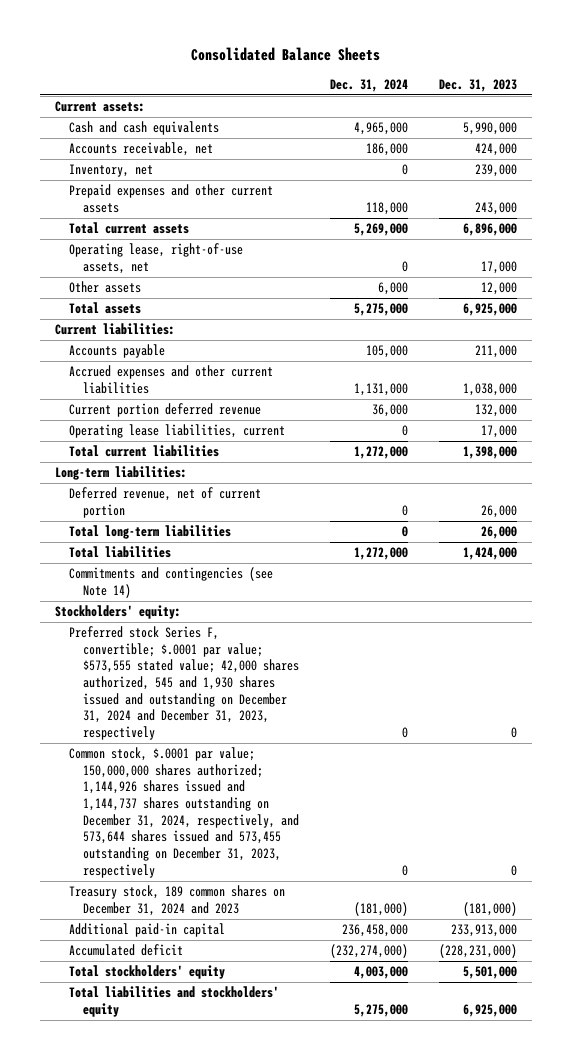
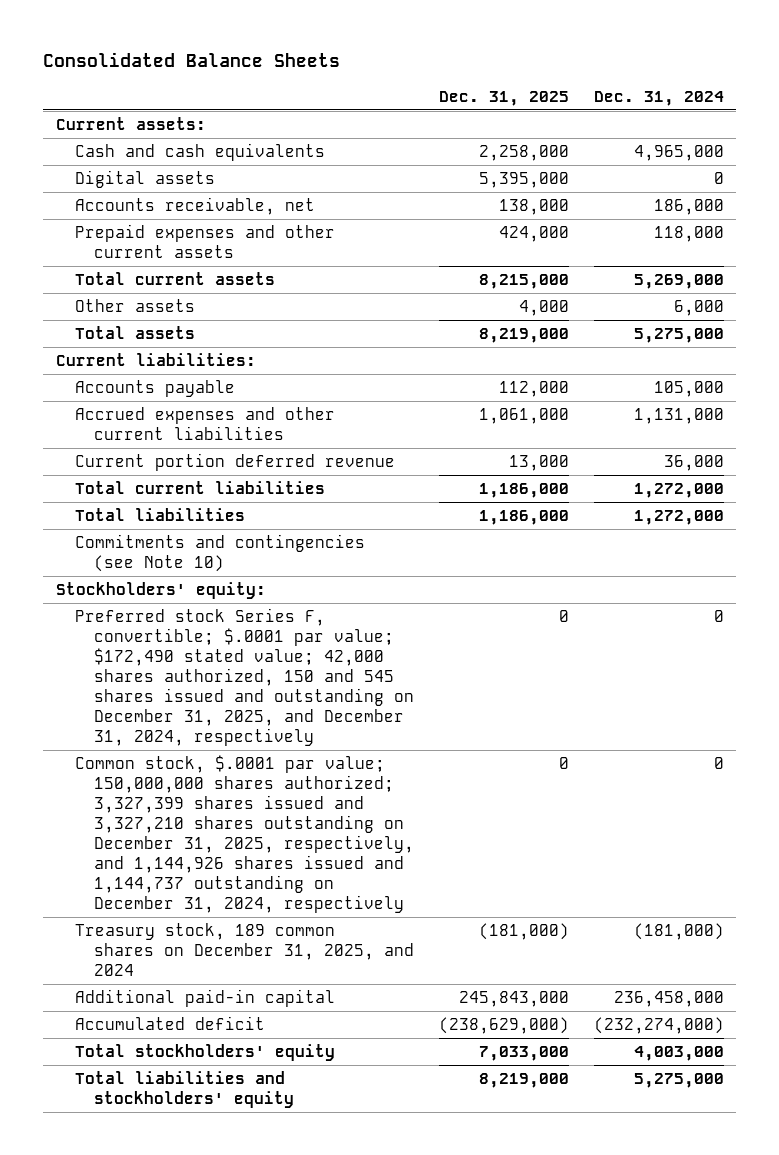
- | Dec. 31, 2024 | Dec. 31, 2023
+ | Dec. 31, 2025 | Dec. 31, 2024
+ Digital assets | 5,395,000 | 0
- Inventory, net | 0 | 239,000
- Operating lease, right-of-use assets, net | 0 | 17,000
- Operating lease liabilities, current | 0 | 17,000
- Long-term liabilities:
- Deferred revenue, net of current portion | 0 | 26,000
- Total long-term liabilities | 0 | 26,000
- Commitments and contingencies (see Note 14)
+ Commitments and contingencies (see Note 10)
- Preferred stock Series F, convertible; $.0001 par value; $573,555 stated value; 42,000 shares authorized, 545 and 1,930 shares issued and outstanding on December 31, 2024 and December 31, 2023, respectively | 0 | 0
- Common stock, $.0001 par value; 150,000,000 shares authorized; 1,144,926 shares issued and 1,144,737 shares outstanding on December 31, 2024, respectively, and 573,644 shares issued and 573,455 outstanding on December 31, 2023, respectively | 0 | 0
- Treasury stock, 189 common shares on December 31, 2024 and 2023 | (181,000) | (181,000)
+ Preferred stock Series F, convertible; $.0001 par value; $172,490 stated value; 42,000 shares authorized, 150 and 545 shares issued and outstanding on December 31, 2025, and December 31, 2024, respectively | 0 | 0
+ Common stock, $.0001 par value; 150,000,000 shares authorized; 3,327,399 shares issued and 3,327,210 shares outstanding on December 31, 2025, respectively, and 1,144,926 shares issued and 1,144,737 outstanding on December 31, 2024, respectively | 0 | 0
+ Treasury stock, 189 common shares on December 31, 2025, and 2024 | (181,000) | (181,000)

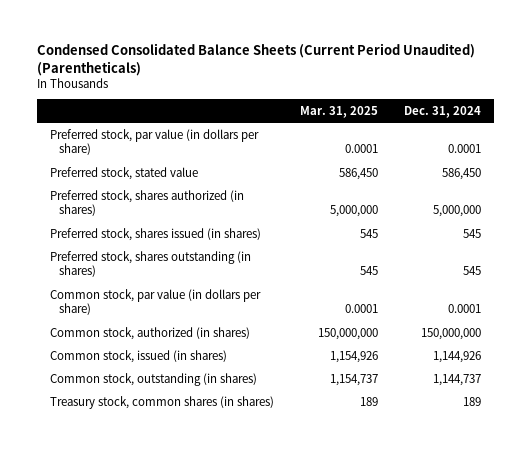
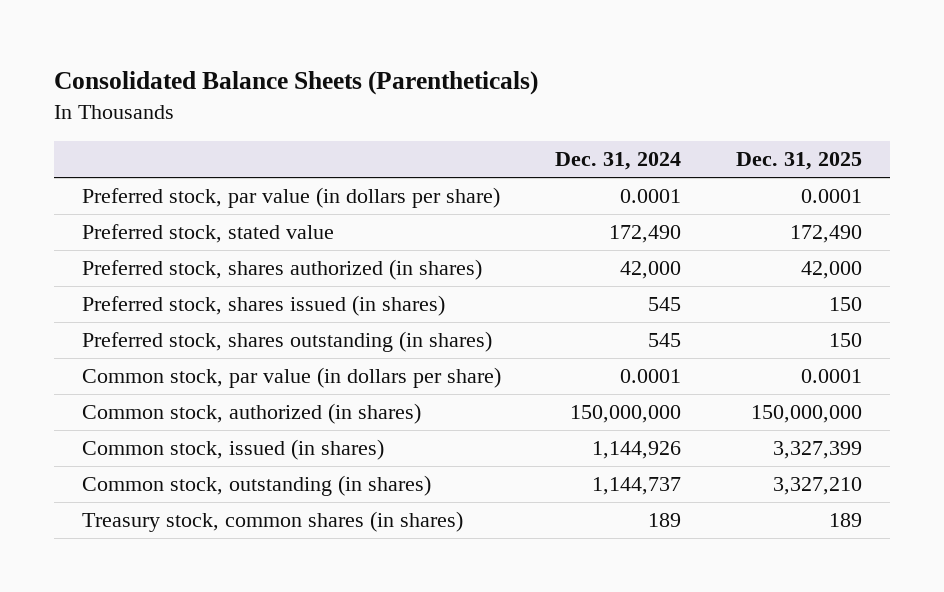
- Condensed Consolidated Balance Sheets (Current Period Unaudited) (Parentheticals)
+ Consolidated Balance Sheets (Parentheticals)
- | Mar. 31, 2025 | Dec. 31, 2024
+ | Dec. 31, 2024 | Dec. 31, 2025
- Preferred stock, stated value | 586,450 | 586,450
- Preferred stock, shares authorized (in shares) | 5,000,000 | 5,000,000
+ Preferred stock, stated value | 172,490 | 172,490
+ Preferred stock, shares authorized (in shares) | 42,000 | 42,000

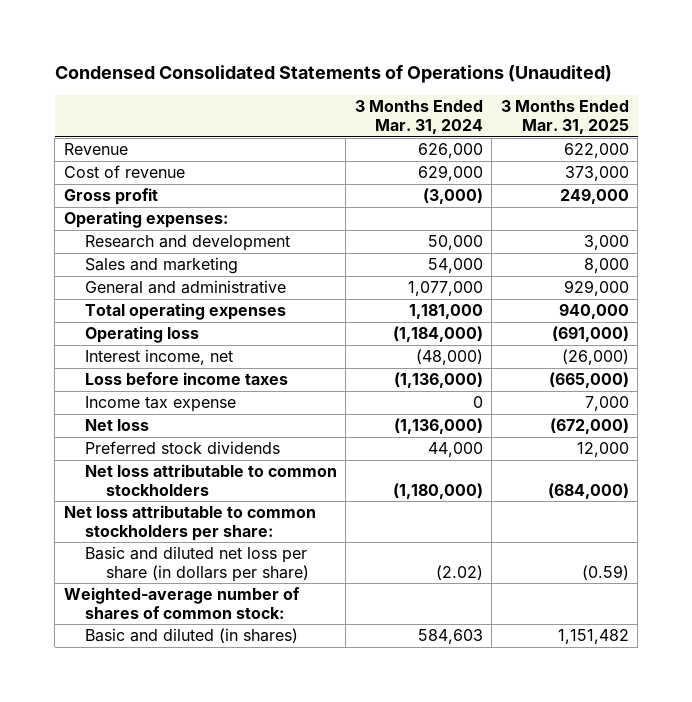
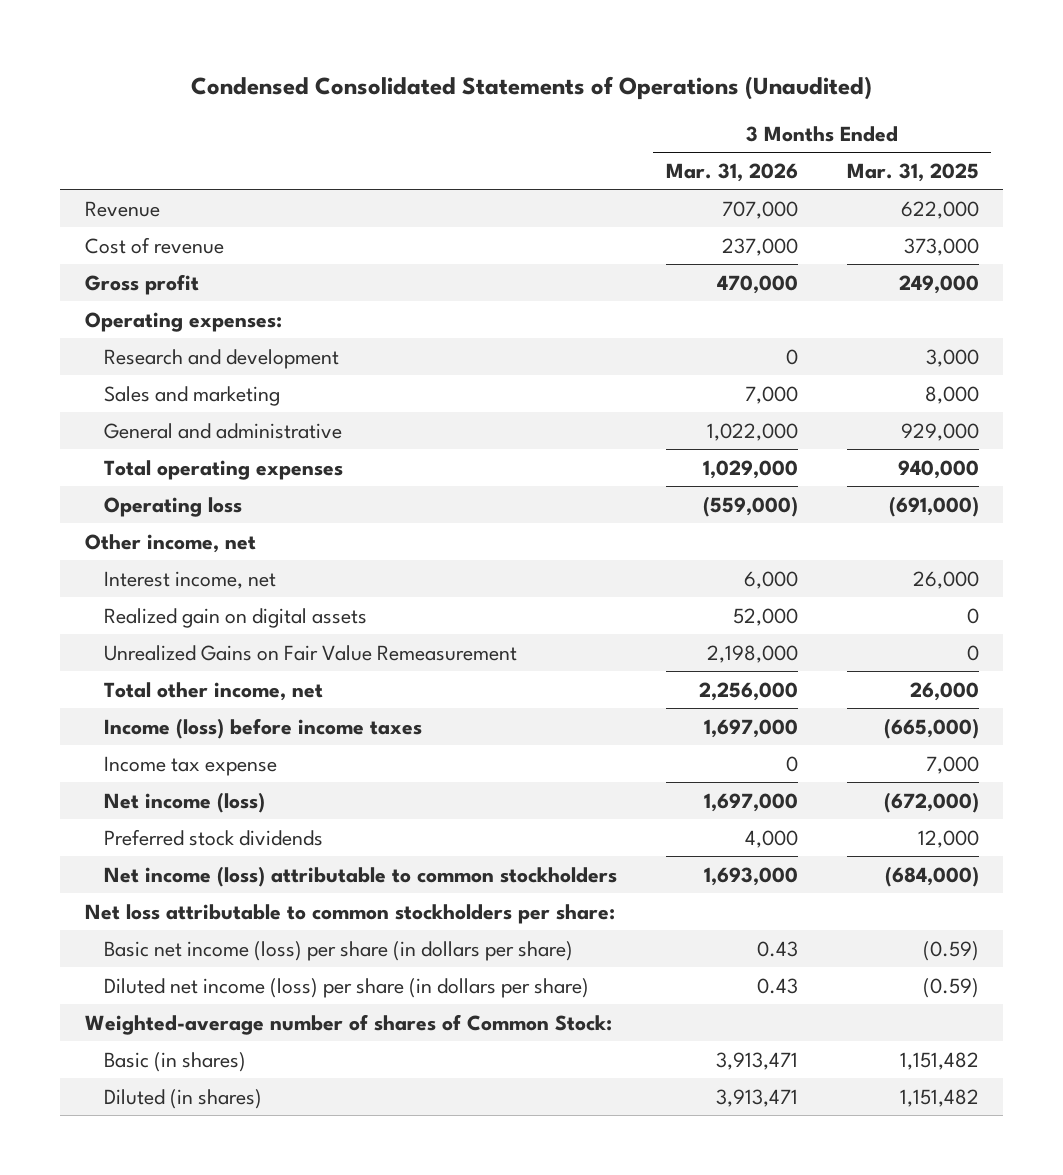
- | 3 Months Ended Mar. 31, 2024 | 3 Months Ended Mar. 31, 2025
+ | 3 Months Ended Mar. 31, 2026 | 3 Months Ended Mar. 31, 2025
- Interest income, net | (48,000) | (26,000)
- Loss before income taxes | (1,136,000) | (665,000)
+ Other income, net
+ Interest income, net | 6,000 | 26,000
+ Realized gain on digital assets | 52,000 | 0
+ Unrealized Gains on Fair Value Remeasurement | 2,198,000 | 0
+ Total other income, net | 2,256,000 | 26,000
+ Income (loss) before income taxes | 1,697,000 | (665,000)
- Net loss | (1,136,000) | (672,000)
+ Net income (loss) | 1,697,000 | (672,000)
- Net loss attributable to common stockholders | (1,180,000) | (684,000)
+ Net income (loss) attributable to common stockholders | 1,693,000 | (684,000)
- Basic and diluted net loss per share (in dollars per share) | (2.02) | (0.59)
- Weighted-average number of shares of common stock:
- Basic and diluted (in shares) | 584,603 | 1,151,482
+ Basic net income (loss) per share (in dollars per share) | 0.43 | (0.59)
+ Diluted net income (loss) per share (in dollars per share) | 0.43 | (0.59)
+ Weighted-average number of shares of Common Stock:
+ Basic (in shares) | 3,913,471 | 1,151,482
+ Diluted (in shares) | 3,913,471 | 1,151,482

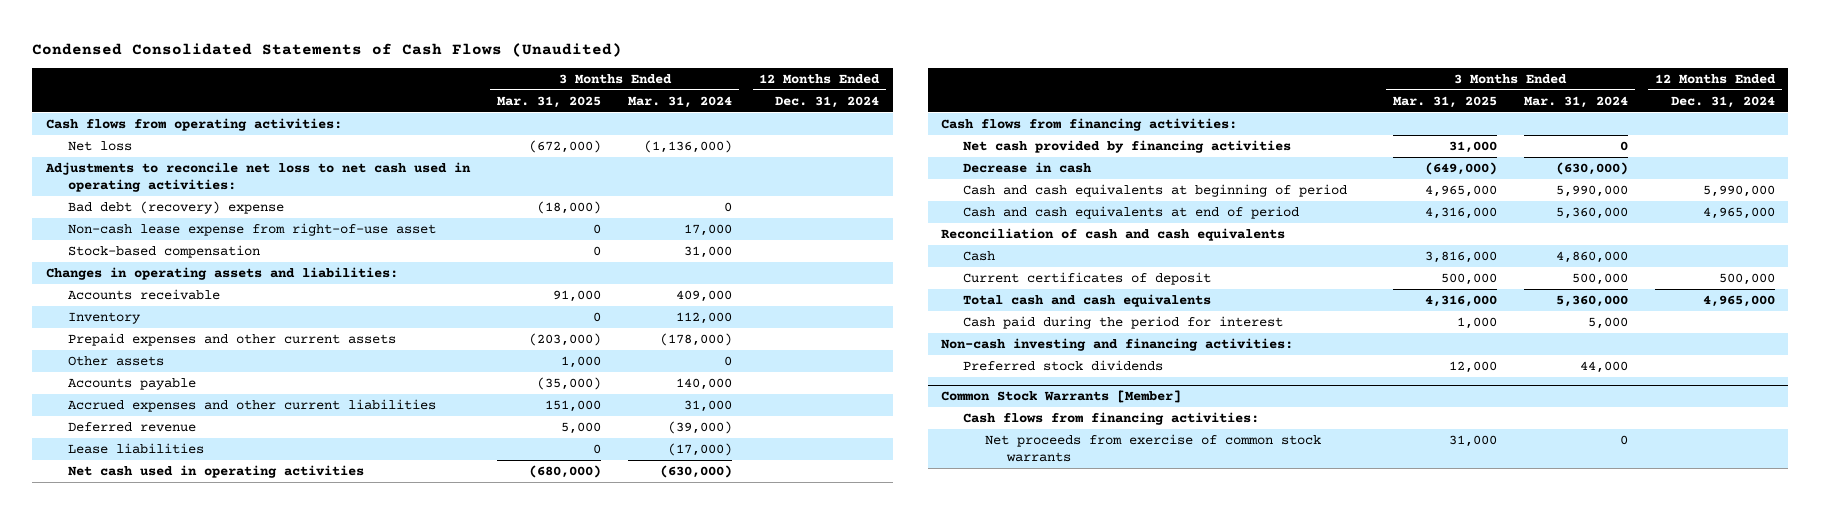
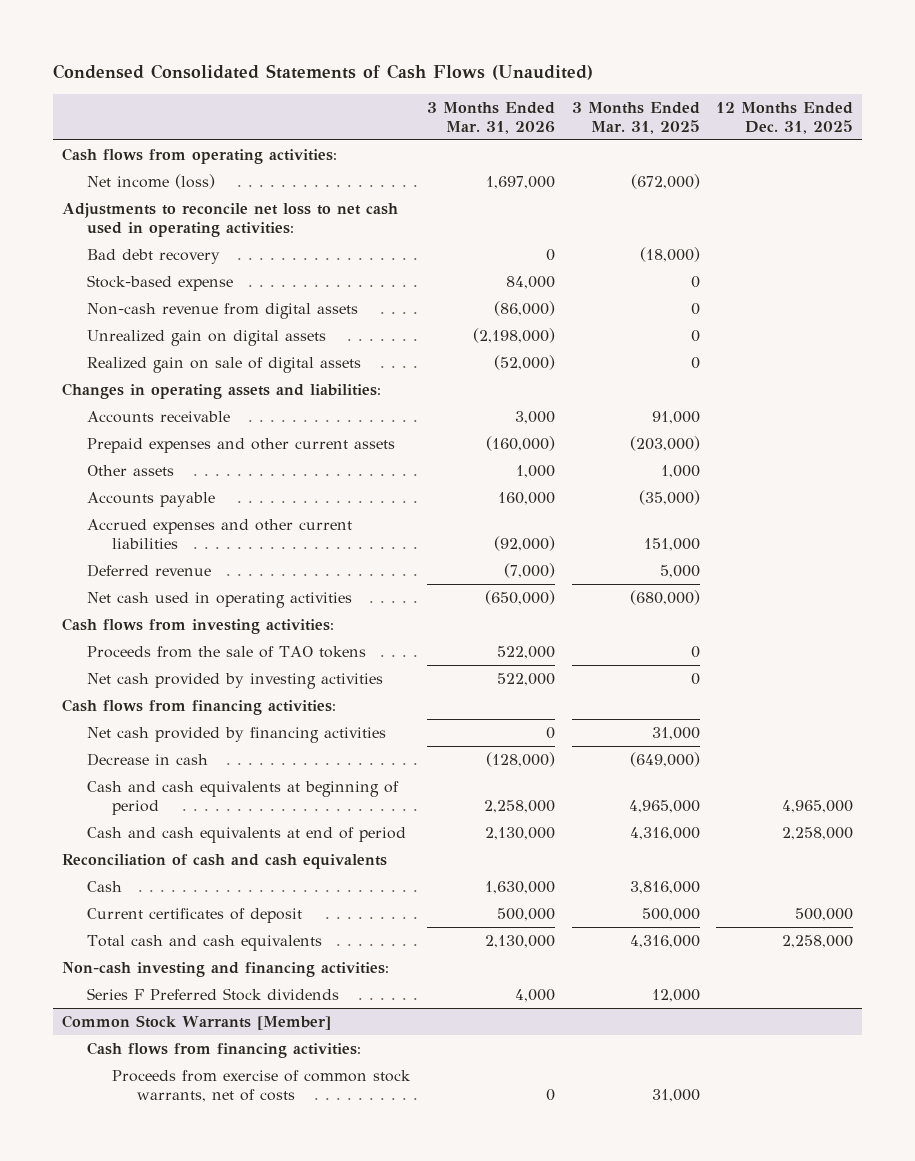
- | 3 Months Ended Mar. 31, 2025 | 3 Months Ended Mar. 31, 2024 | 12 Months Ended Dec. 31, 2024
+ | 3 Months Ended Mar. 31, 2026 | 3 Months Ended Mar. 31, 2025 | 12 Months Ended Dec. 31, 2025
- Net loss | (672,000) | (1,136,000) |
+ Net income (loss) | 1,697,000 | (672,000) |
- Bad debt (recovery) expense | (18,000) | 0 |
- Non-cash lease expense from right-of-use asset | 0 | 17,000 |
- Stock-based compensation | 0 | 31,000 |
+ Bad debt recovery | 0 | (18,000) |
+ Stock-based expense | 84,000 | 0 |
+ Non-cash revenue from digital assets | (86,000) | 0 |
+ Unrealized gain on digital assets | (2,198,000) | 0 |
+ Realized gain on sale of digital assets | (52,000) | 0 |
- Inventory | 0 | 112,000 |
- Lease liabilities | 0 | (17,000) |
+ Cash flows from investing activities:
+ Proceeds from the sale of TAO tokens | 522,000 | 0 |
+ Net cash provided by investing activities | 522,000 | 0 |
- Cash paid during the period for interest | 1,000 | 5,000 |
- Preferred stock dividends | 12,000 | 44,000 |
+ Series F Preferred Stock dividends | 4,000 | 12,000 |
@ Common Stock Warrants [Member]
- Net proceeds from exercise of common stock warrants | 31,000 | 0 |
+ Proceeds from exercise of common stock warrants, net of costs | 0 | 31,000 |

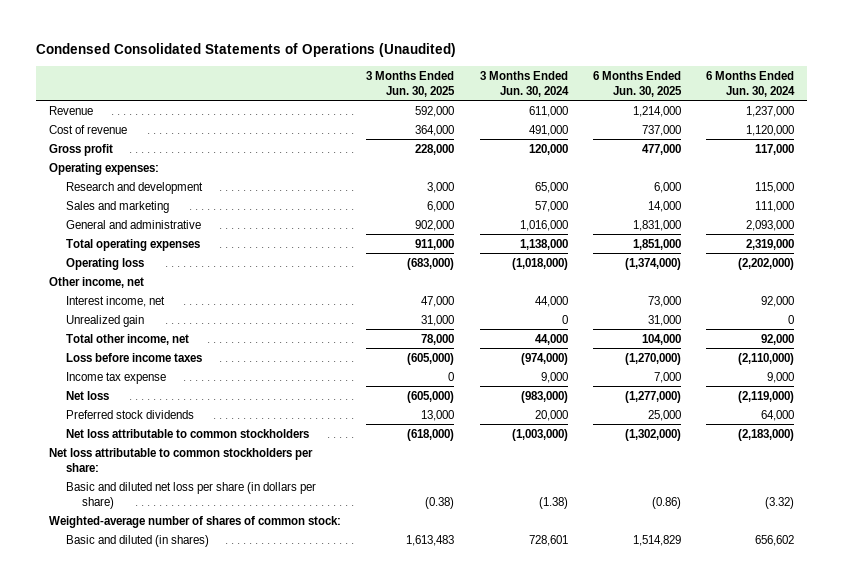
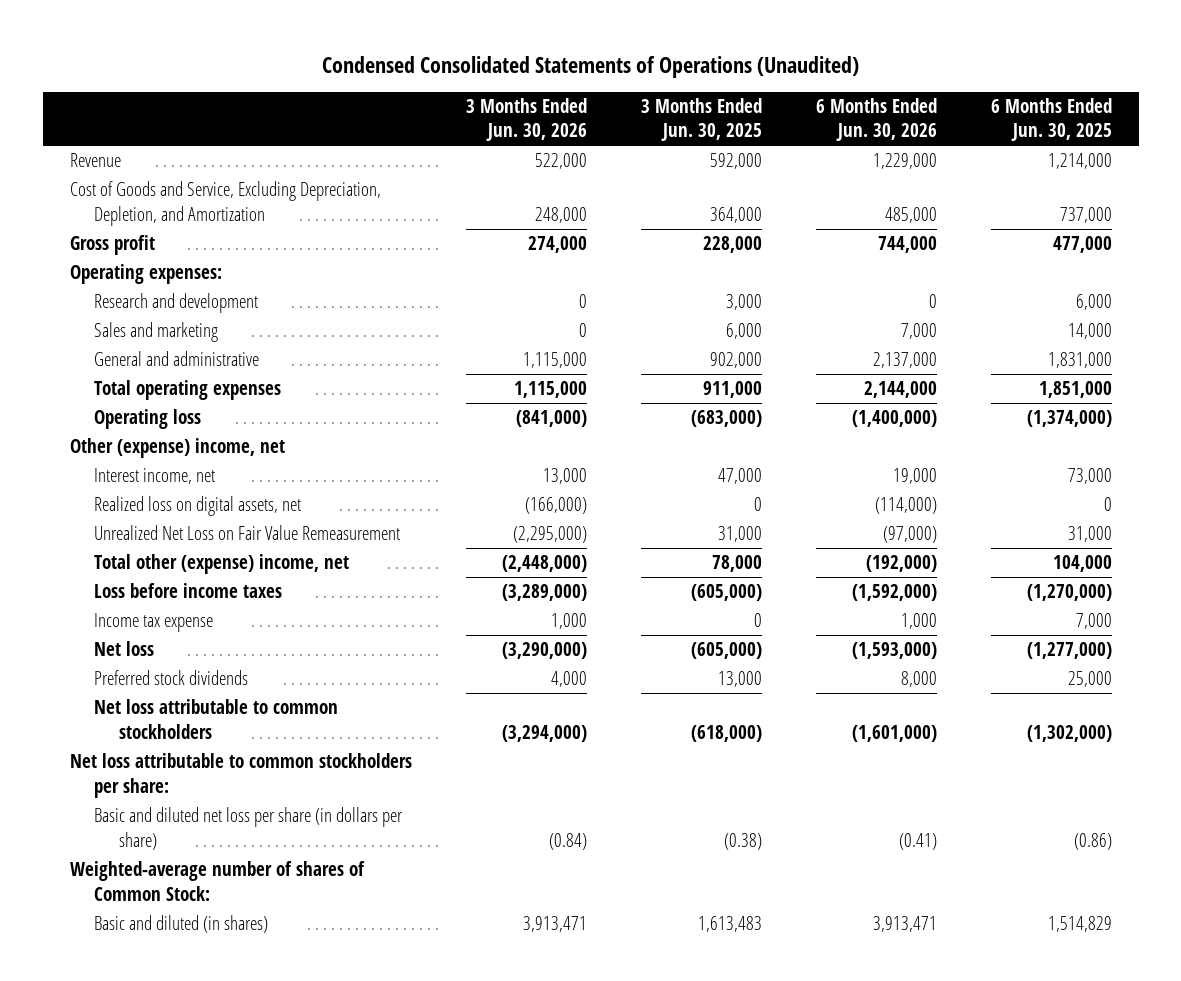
- | 3 Months Ended Jun. 30, 2025 | 3 Months Ended Jun. 30, 2024 | 6 Months Ended Jun. 30, 2025 | 6 Months Ended Jun. 30, 2024
+ | 3 Months Ended Jun. 30, 2026 | 3 Months Ended Jun. 30, 2025 | 6 Months Ended Jun. 30, 2026 | 6 Months Ended Jun. 30, 2025
- Cost of revenue | 364,000 | 491,000 | 737,000 | 1,120,000
+ Cost of Goods and Service, Excluding Depreciation, Depletion, and Amortization | 248,000 | 364,000 | 485,000 | 737,000
- Other income, net
+ Other (expense) income, net
- Unrealized gain | 31,000 | 0 | 31,000 | 0
- Total other income, net | 78,000 | 44,000 | 104,000 | 92,000
+ Realized loss on digital assets, net | (166,000) | 0 | (114,000) | 0
+ Unrealized Net Loss on Fair Value Remeasurement | (2,295,000) | 31,000 | (97,000) | 31,000
+ Total other (expense) income, net | (2,448,000) | 78,000 | (192,000) | 104,000
- Weighted-average number of shares of common stock:
+ Weighted-average number of shares of Common Stock:

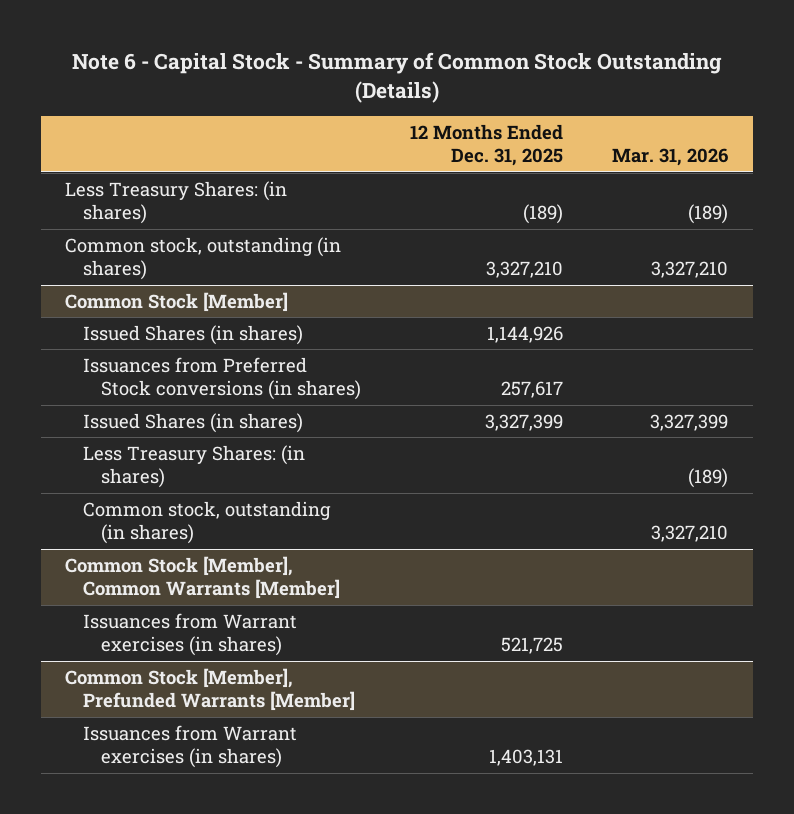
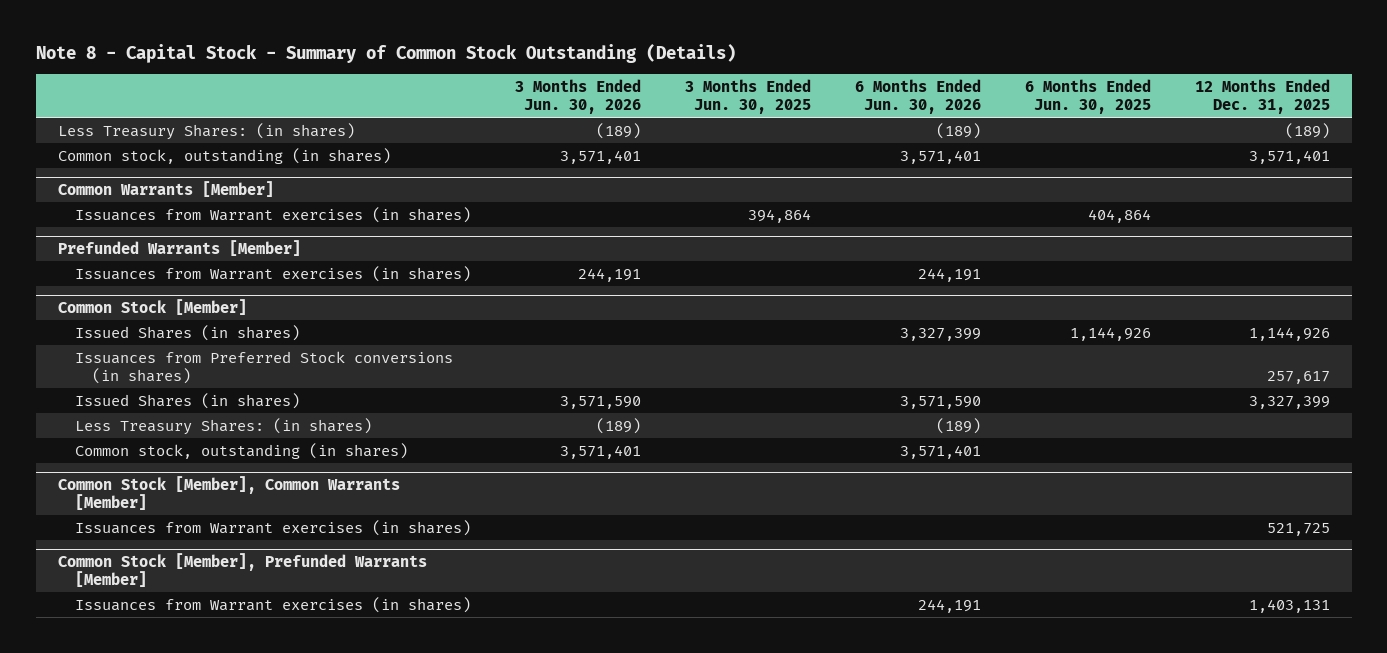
- Note 6 - Capital Stock - Summary of Common Stock Outstanding (Details)
+ Note 8 - Capital Stock - Summary of Common Stock Outstanding (Details)
- | 12 Months Ended Dec. 31, 2025 | Mar. 31, 2026
+ | 3 Months Ended Jun. 30, 2026 | 3 Months Ended Jun. 30, 2025 | 6 Months Ended Jun. 30, 2026 | 6 Months Ended Jun. 30, 2025 | 12 Months Ended Dec. 31, 2025
- Common stock, outstanding (in shares) | 3,327,210 | 3,327,210
+ Common stock, outstanding (in shares) | 3,571,401 | | 3,571,401 | | 3,571,401
+ Common Warrants [Member]
+ Issuances from Warrant exercises (in shares) | | 394,864 | | 404,864 |
+ Prefunded Warrants [Member]
+ Issuances from Warrant exercises (in shares) | 244,191 | | 244,191 | |

